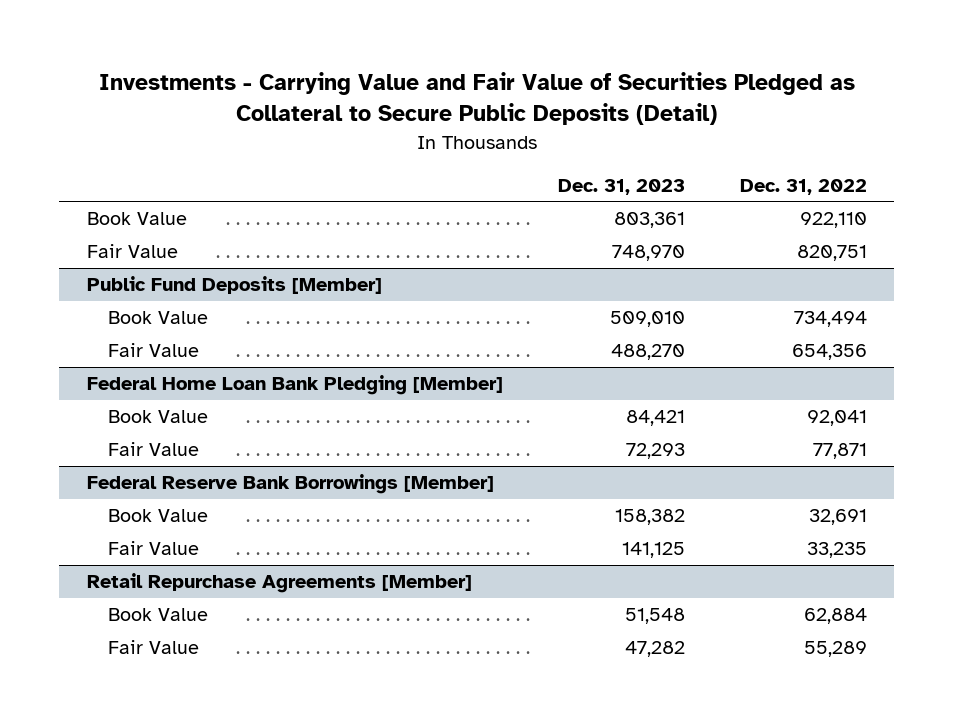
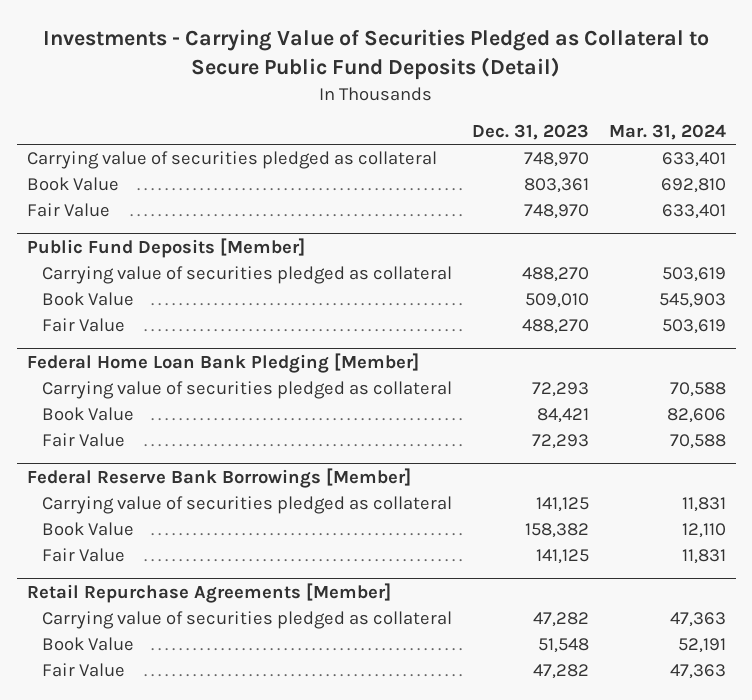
- Investments - Carrying Value and Fair Value of Securities Pledged as Collateral to Secure Public Deposits (Detail)
+ Investments - Carrying Value of Securities Pledged as Collateral to Secure Public Fund Deposits (Detail)
- | Dec. 31, 2023 | Dec. 31, 2022
+ | Dec. 31, 2023 | Mar. 31, 2024
+ Carrying value of securities pledged as collateral | 748,970 | 633,401
@ Public Fund Deposits [Member]
+ Carrying value of securities pledged as collateral | 488,270 | 503,619
@ Federal Home Loan Bank Pledging [Member]
+ Carrying value of securities pledged as collateral | 72,293 | 70,588
@ Federal Reserve Bank Borrowings [Member]
+ Carrying value of securities pledged as collateral | 141,125 | 11,831
@ Retail Repurchase Agreements [Member]
+ Carrying value of securities pledged as collateral | 47,282 | 47,363

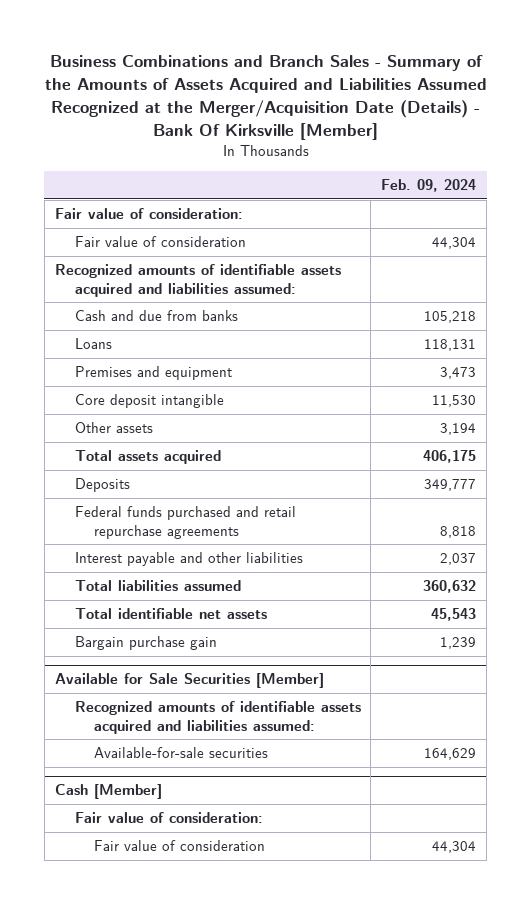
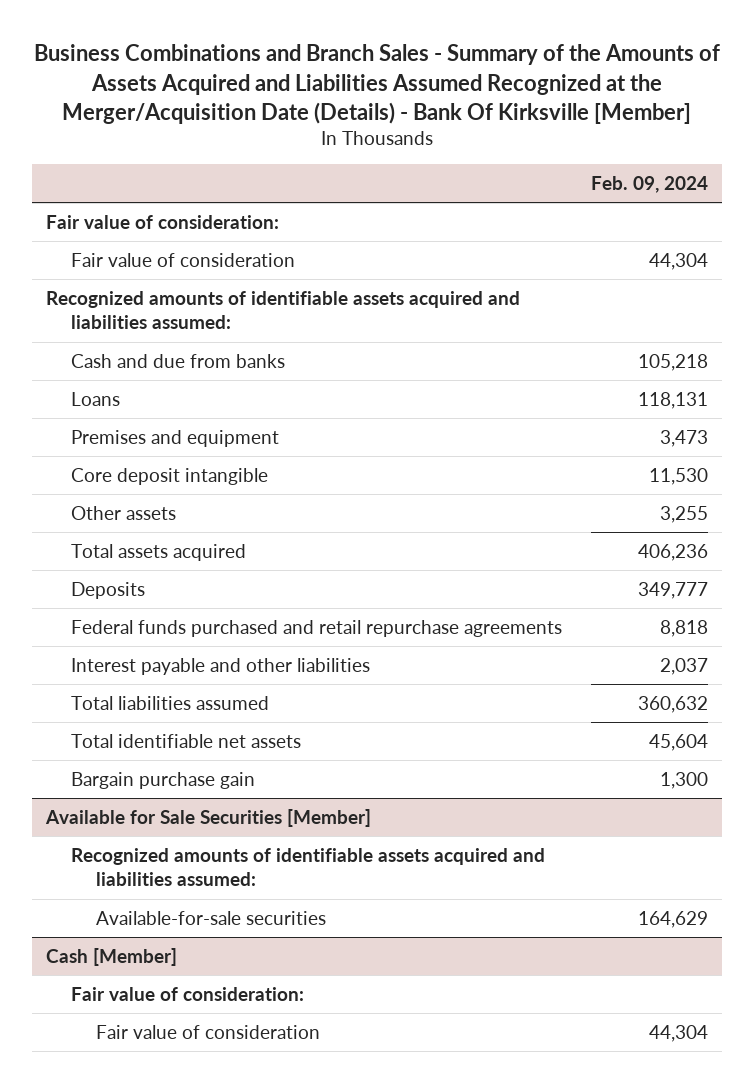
- Other assets | 3,194
- Total assets acquired | 406,175
+ Other assets | 3,255
+ Total assets acquired | 406,236
- Total identifiable net assets | 45,543
- Bargain purchase gain | 1,239
+ Total identifiable net assets | 45,604
+ Bargain purchase gain | 1,300

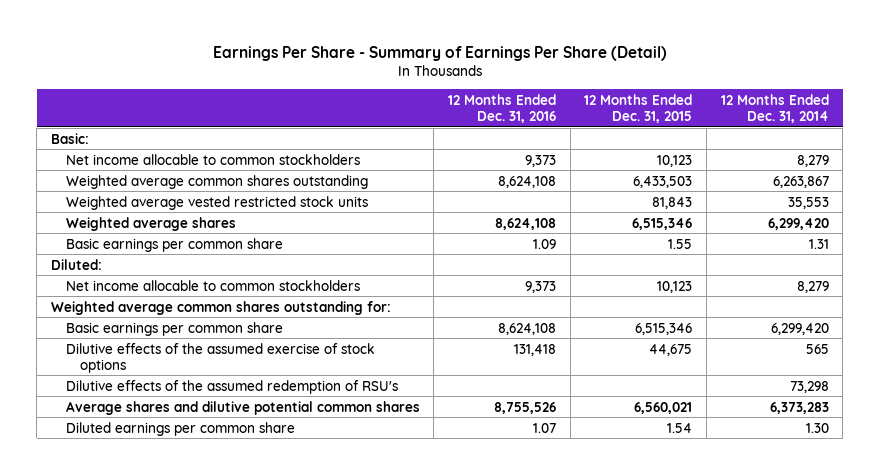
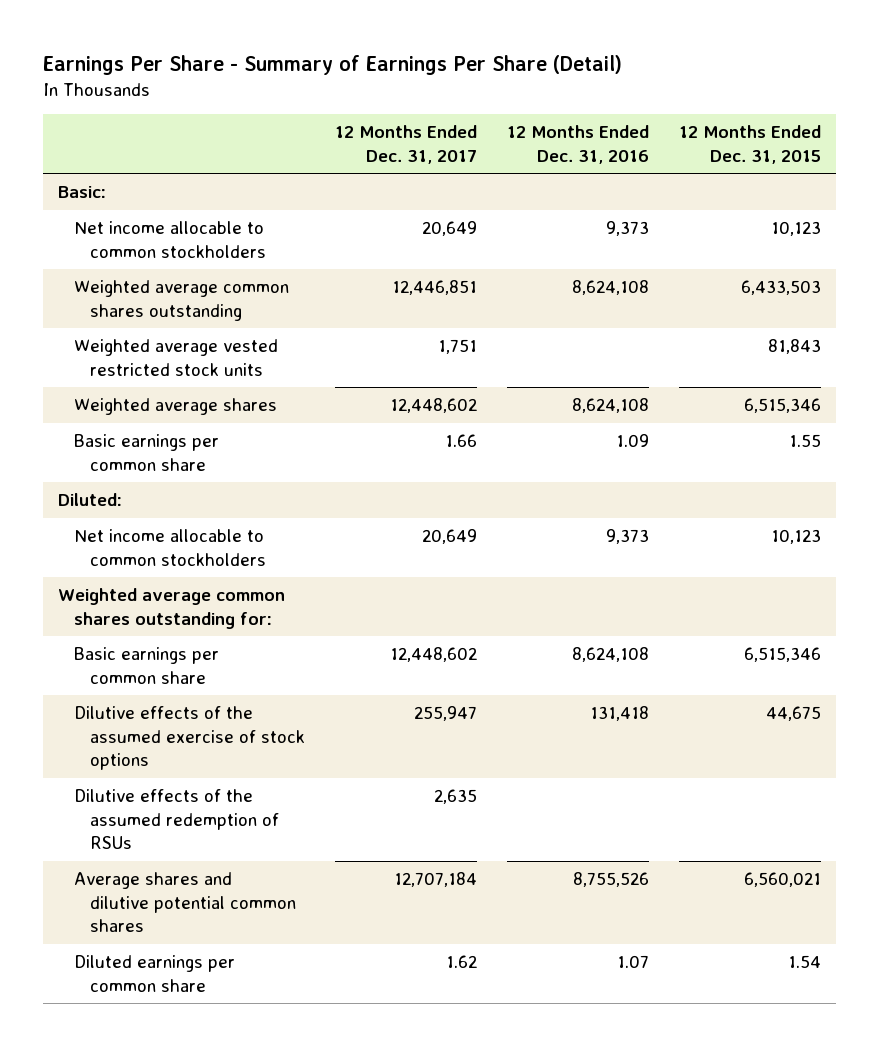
- | 12 Months Ended Dec. 31, 2016 | 12 Months Ended Dec. 31, 2015 | 12 Months Ended Dec. 31, 2014
+ | 12 Months Ended Dec. 31, 2017 | 12 Months Ended Dec. 31, 2016 | 12 Months Ended Dec. 31, 2015
- Dilutive effects of the assumed redemption of RSU's | | | 73,298
+ Dilutive effects of the assumed redemption of RSUs | 2,635 | |

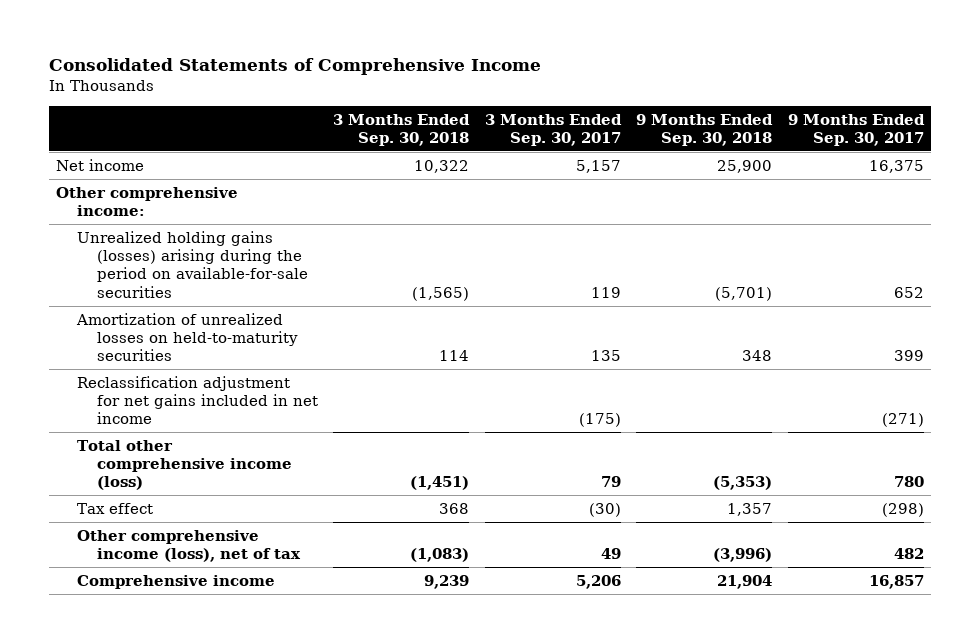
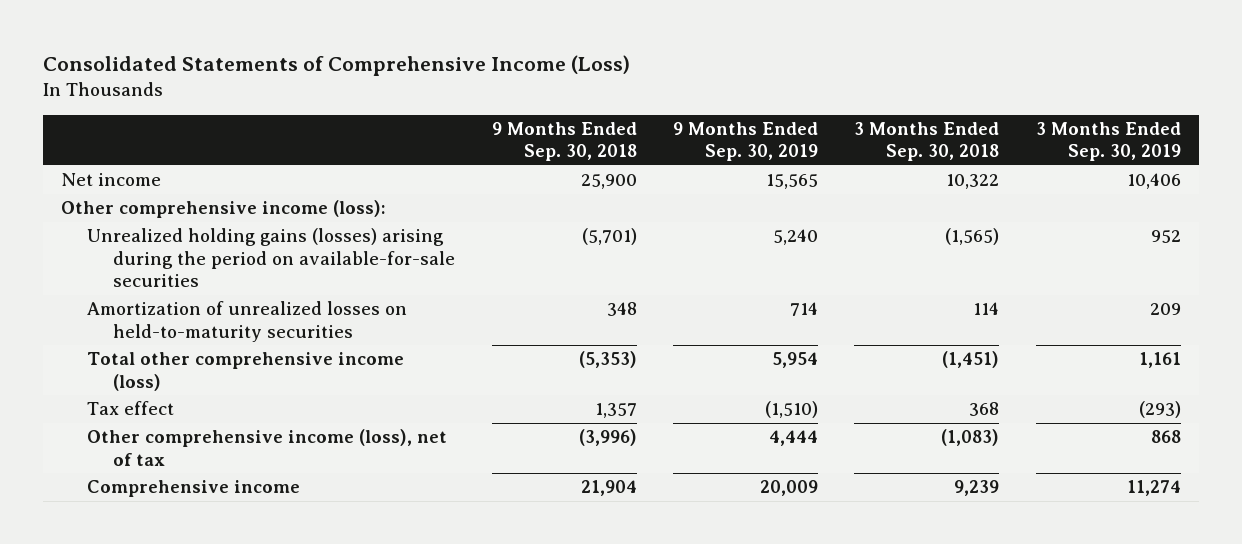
- Consolidated Statements of Comprehensive Income
+ Consolidated Statements of Comprehensive Income (Loss)
- | 3 Months Ended Sep. 30, 2018 | 3 Months Ended Sep. 30, 2017 | 9 Months Ended Sep. 30, 2018 | 9 Months Ended Sep. 30, 2017
+ | 9 Months Ended Sep. 30, 2018 | 9 Months Ended Sep. 30, 2019 | 3 Months Ended Sep. 30, 2018 | 3 Months Ended Sep. 30, 2019
- Other comprehensive income:
+ Other comprehensive income (loss):
- Reclassification adjustment for net gains included in net income | | (175) | | (271)

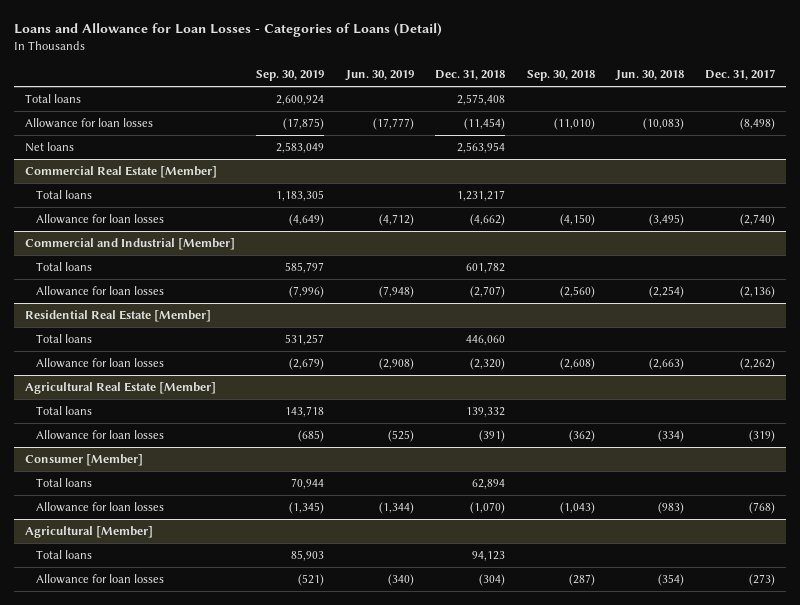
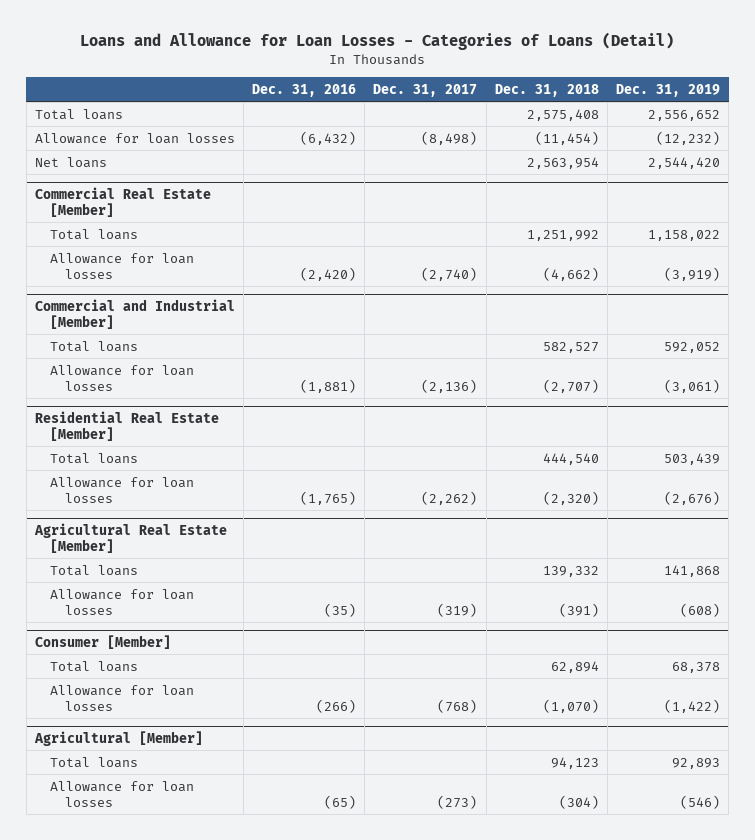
- | Sep. 30, 2019 | Jun. 30, 2019 | Dec. 31, 2018 | Sep. 30, 2018 | Jun. 30, 2018 | Dec. 31, 2017
+ | Dec. 31, 2016 | Dec. 31, 2017 | Dec. 31, 2018 | Dec. 31, 2019
@ Commercial Real Estate [Member]
- Total loans | 1,183,305 | | 1,231,217 | | |
+ Total loans | | | 1,251,992 | 1,158,022
@ Commercial and Industrial [Member]
- Total loans | 585,797 | | 601,782 | | |
+ Total loans | | | 582,527 | 592,052
@ Residential Real Estate [Member]
- Total loans | 531,257 | | 446,060 | | |
+ Total loans | | | 444,540 | 503,439

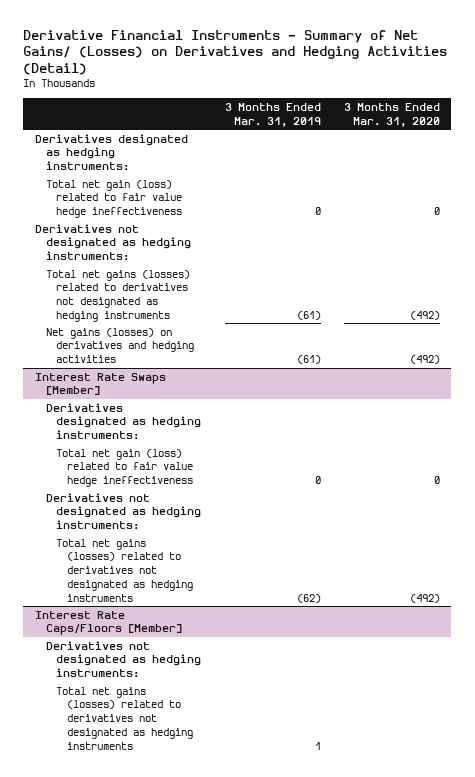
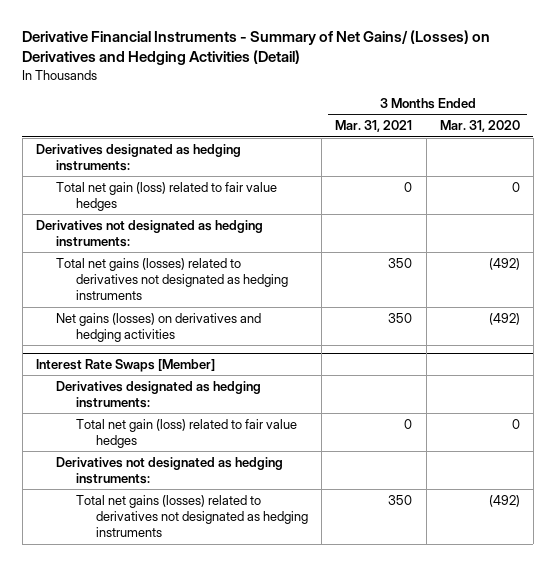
- | 3 Months Ended Mar. 31, 2019 | 3 Months Ended Mar. 31, 2020
+ | 3 Months Ended Mar. 31, 2021 | 3 Months Ended Mar. 31, 2020
- Total net gain (loss) related to fair value hedge ineffectiveness | 0 | 0
+ Total net gain (loss) related to fair value hedges | 0 | 0
@ Interest Rate Swaps [Member]
- Total net gain (loss) related to fair value hedge ineffectiveness | 0 | 0
+ Total net gain (loss) related to fair value hedges | 0 | 0
- Interest Rate Caps/Floors [Member]
- Derivatives not designated as hedging instruments:
- Total net gains (losses) related to derivatives not designated as hedging instruments | 1 |

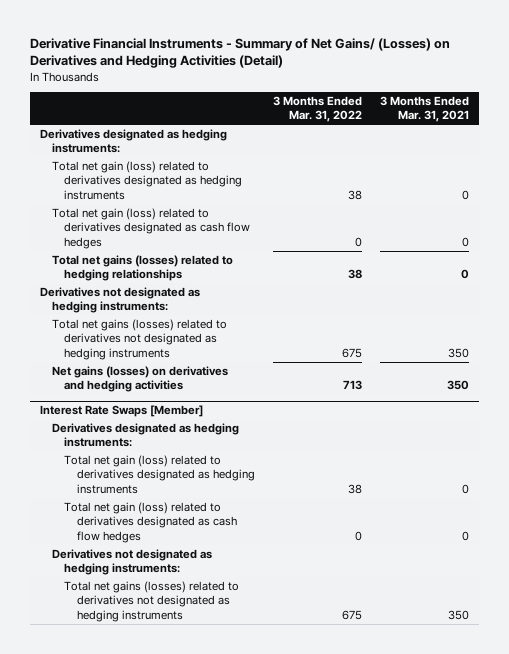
- | 3 Months Ended Mar. 31, 2021 | 3 Months Ended Mar. 31, 2020
+ | 3 Months Ended Mar. 31, 2022 | 3 Months Ended Mar. 31, 2021
- Total net gain (loss) related to fair value hedges | 0 | 0
+ Total net gain (loss) related to derivatives designated as hedging instruments | 38 | 0
+ Total net gain (loss) related to derivatives designated as cash flow hedges | 0 | 0
+ Total net gains (losses) related to hedging relationships | 38 | 0
@ Interest Rate Swaps [Member]
- Total net gain (loss) related to fair value hedges | 0 | 0
+ Total net gain (loss) related to derivatives designated as hedging instruments | 38 | 0
+ Total net gain (loss) related to derivatives designated as cash flow hedges | 0 | 0

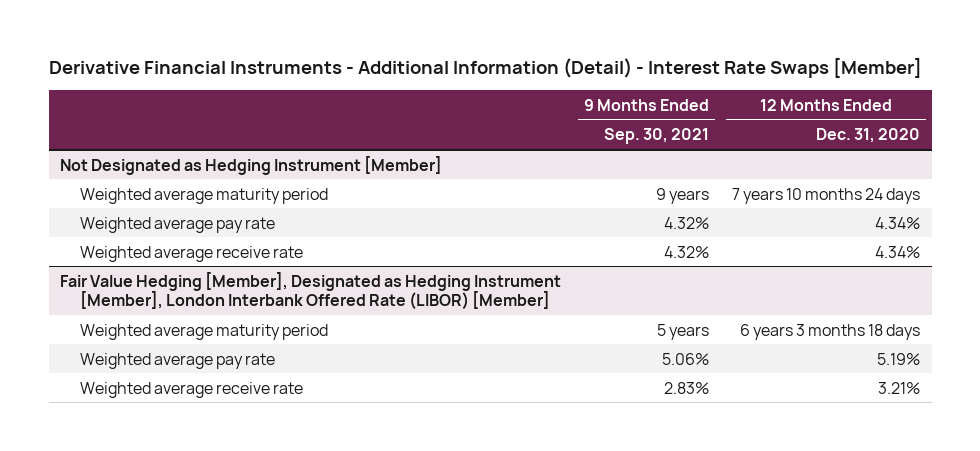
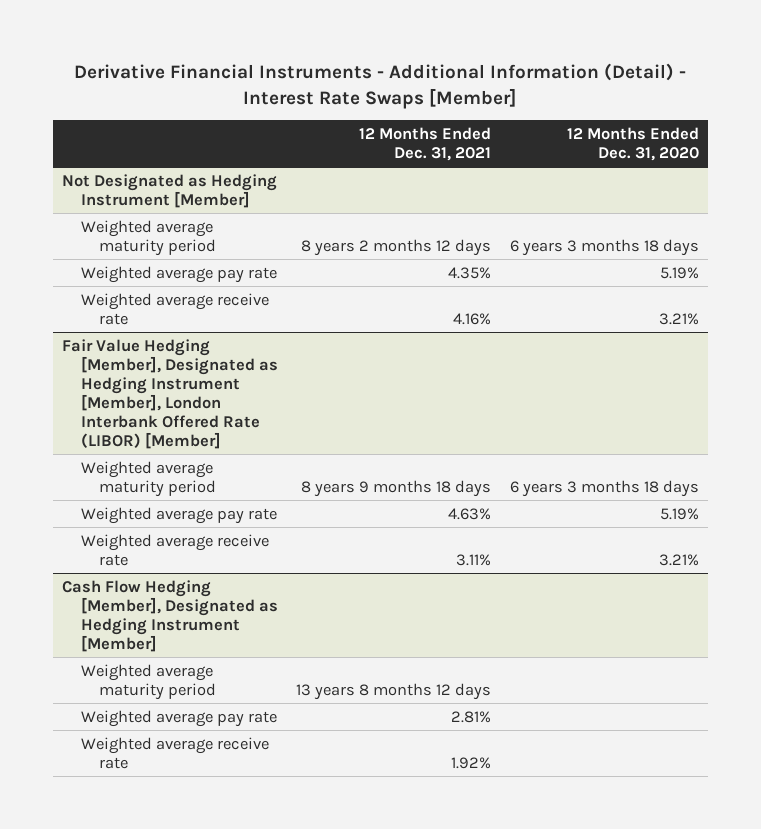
- | 9 Months Ended Sep. 30, 2021 | 12 Months Ended Dec. 31, 2020
+ | 12 Months Ended Dec. 31, 2021 | 12 Months Ended Dec. 31, 2020
@ Not Designated as Hedging Instrument [Member]
- Weighted average maturity period | 9 years | 7 years 10 months 24 days
- Weighted average pay rate | 4.32% | 4.34%
- Weighted average receive rate | 4.32% | 4.34%
+ Weighted average maturity period | 8 years 2 months 12 days | 6 years 3 months 18 days
+ Weighted average pay rate | 4.35% | 5.19%
+ Weighted average receive rate | 4.16% | 3.21%
+ Cash Flow Hedging [Member], Designated as Hedging Instrument [Member]
+ Weighted average maturity period | 13 years 8 months 12 days |
+ Weighted average pay rate | 2.81% |
+ Weighted average receive rate | 1.92% |

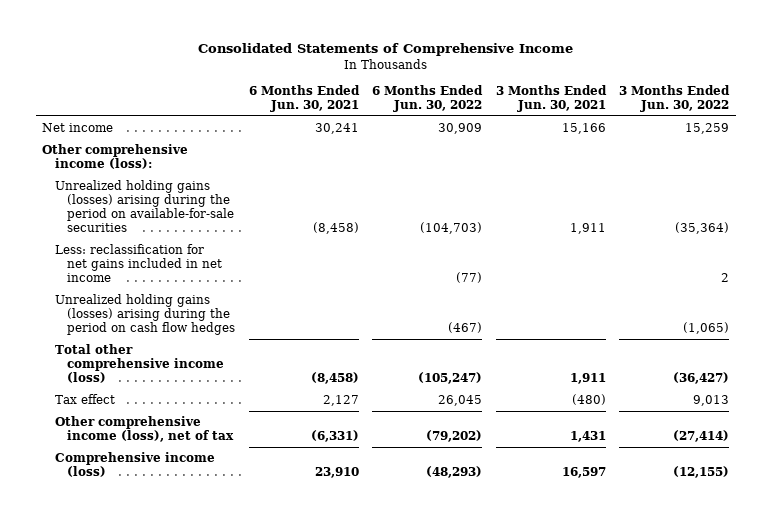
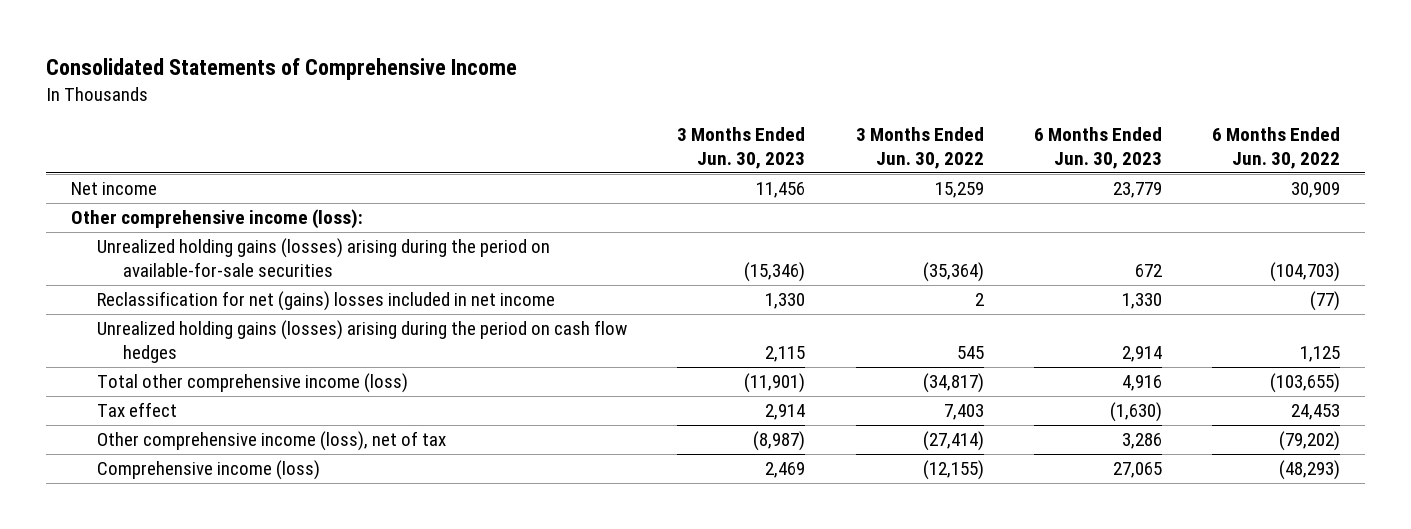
- | 6 Months Ended Jun. 30, 2021 | 6 Months Ended Jun. 30, 2022 | 3 Months Ended Jun. 30, 2021 | 3 Months Ended Jun. 30, 2022
+ | 3 Months Ended Jun. 30, 2023 | 3 Months Ended Jun. 30, 2022 | 6 Months Ended Jun. 30, 2023 | 6 Months Ended Jun. 30, 2022
- Less: reclassification for net gains included in net income | | (77) | | 2
- Unrealized holding gains (losses) arising during the period on cash flow hedges | | (467) | | (1,065)
- Total other comprehensive income (loss) | (8,458) | (105,247) | 1,911 | (36,427)
- Tax effect | 2,127 | 26,045 | (480) | 9,013
+ Reclassification for net (gains) losses included in net income | 1,330 | 2 | 1,330 | (77)
+ Unrealized holding gains (losses) arising during the period on cash flow hedges | 2,115 | 545 | 2,914 | 1,125
+ Total other comprehensive income (loss) | (11,901) | (34,817) | 4,916 | (103,655)
+ Tax effect | 2,914 | 7,403 | (1,630) | 24,453

